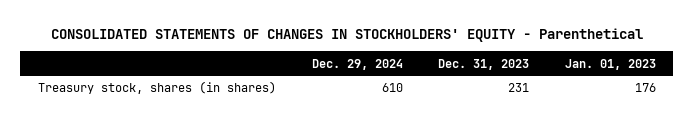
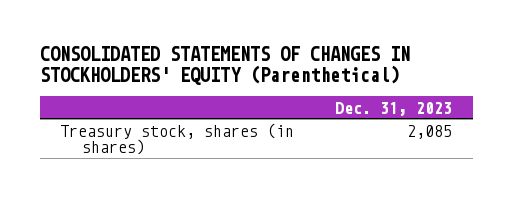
- CONSOLIDATED STATEMENTS OF CHANGES IN STOCKHOLDERS' EQUITY - Parenthetical
+ CONSOLIDATED STATEMENTS OF CHANGES IN STOCKHOLDERS' EQUITY (Parenthetical)
- | Dec. 29, 2024 | Dec. 31, 2023 | Jan. 01, 2023
+ | Dec. 31, 2023
- Treasury stock, shares (in shares) | 610 | 231 | 176
+ Treasury stock, shares (in shares) | 2,085

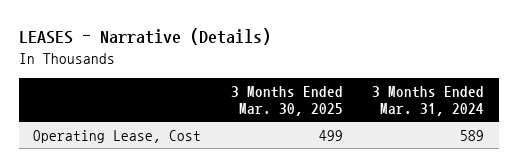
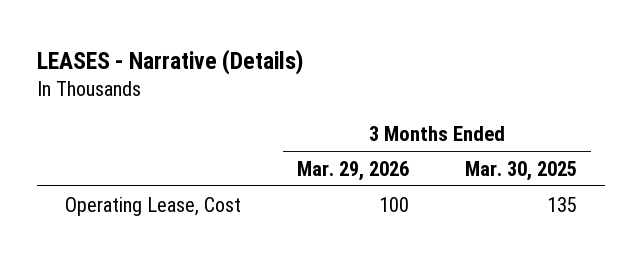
- | 3 Months Ended Mar. 30, 2025 | 3 Months Ended Mar. 31, 2024
+ | 3 Months Ended Mar. 29, 2026 | 3 Months Ended Mar. 30, 2025
- Operating Lease, Cost | 499 | 589
+ Operating Lease, Cost | 100 | 135

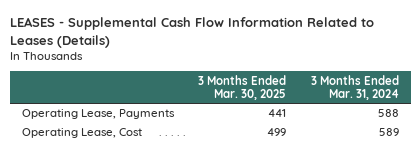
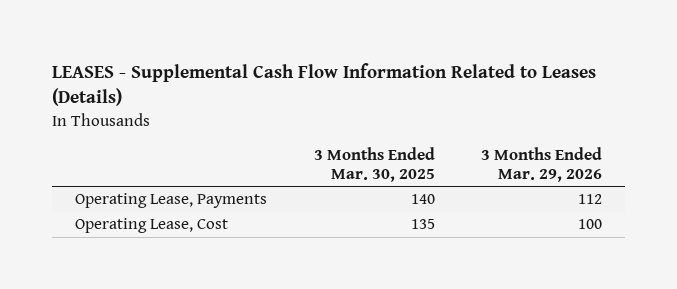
- | 3 Months Ended Mar. 30, 2025 | 3 Months Ended Mar. 31, 2024
+ | 3 Months Ended Mar. 30, 2025 | 3 Months Ended Mar. 29, 2026
- Operating Lease, Payments | 441 | 588
- Operating Lease, Cost | 499 | 589
+ Operating Lease, Payments | 140 | 112
+ Operating Lease, Cost | 135 | 100

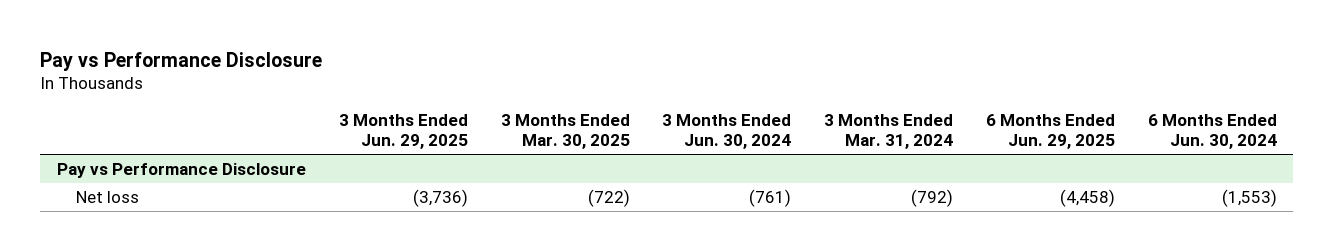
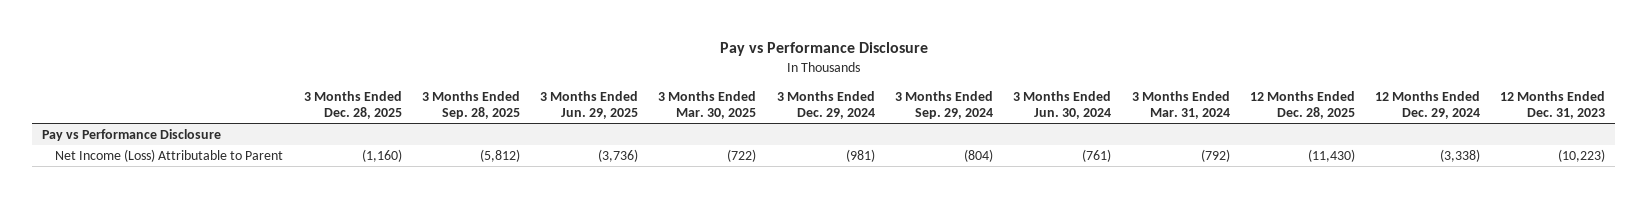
- | 3 Months Ended Jun. 29, 2025 | 3 Months Ended Mar. 30, 2025 | 3 Months Ended Jun. 30, 2024 | 3 Months Ended Mar. 31, 2024 | 6 Months Ended Jun. 29, 2025 | 6 Months Ended Jun. 30, 2024
+ | 3 Months Ended Dec. 28, 2025 | 3 Months Ended Sep. 28, 2025 | 3 Months Ended Jun. 29, 2025 | 3 Months Ended Mar. 30, 2025 | 3 Months Ended Dec. 29, 2024 | 3 Months Ended Sep. 29, 2024 | 3 Months Ended Jun. 30, 2024 | 3 Months Ended Mar. 31, 2024 | 12 Months Ended Dec. 28, 2025 | 12 Months Ended Dec. 29, 2024 | 12 Months Ended Dec. 31, 2023
- Net loss | (3,736) | (722) | (761) | (792) | (4,458) | (1,553)
+ Net Income (Loss) Attributable to Parent | (1,160) | (5,812) | (3,736) | (722) | (981) | (804) | (761) | (792) | (11,430) | (3,338) | (10,223)

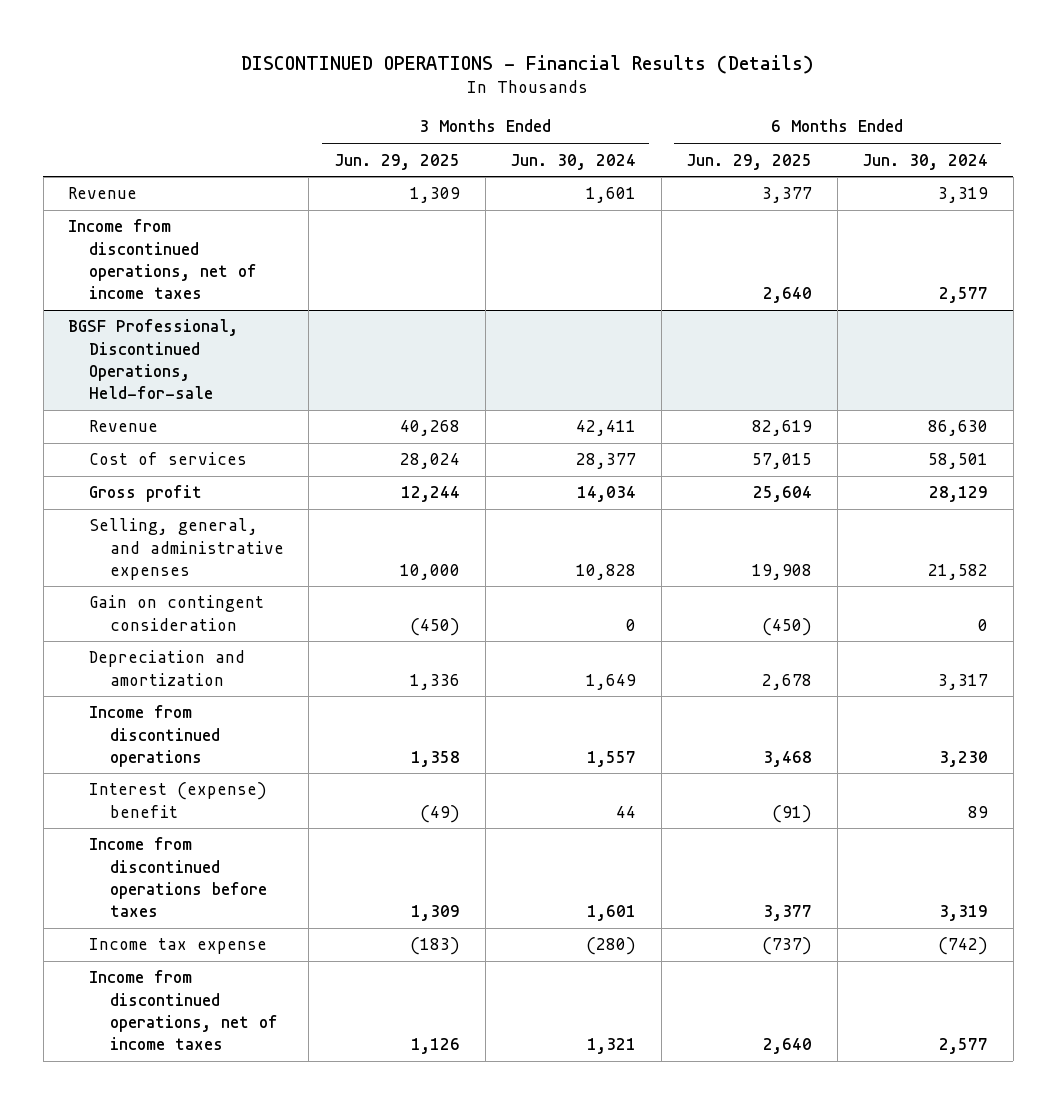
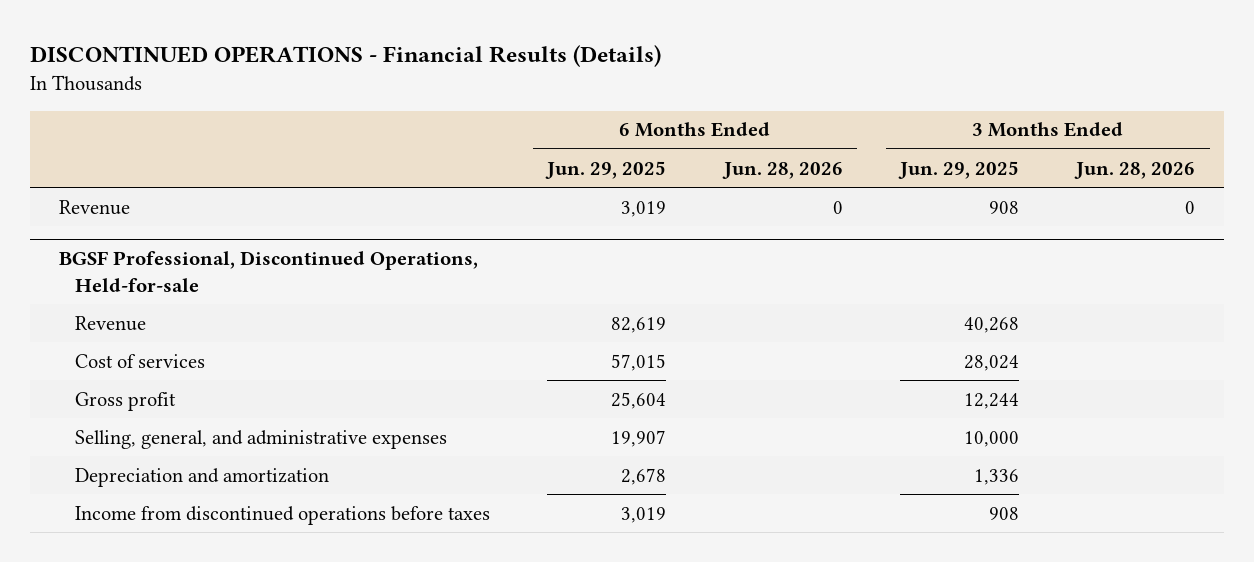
- | 3 Months Ended Jun. 29, 2025 | 3 Months Ended Jun. 30, 2024 | 6 Months Ended Jun. 29, 2025 | 6 Months Ended Jun. 30, 2024
+ | 6 Months Ended Jun. 29, 2025 | 6 Months Ended Jun. 28, 2026 | 3 Months Ended Jun. 29, 2025 | 3 Months Ended Jun. 28, 2026
- Revenue | 1,309 | 1,601 | 3,377 | 3,319
- Income from discontinued operations, net of income taxes | | | 2,640 | 2,577
+ Revenue | 3,019 | 0 | 908 | 0
@ BGSF Professional, Discontinued Operations, Held-for-sale
- Selling, general, and administrative expenses | 10,000 | 10,828 | 19,908 | 21,582
- Gain on contingent consideration | (450) | 0 | (450) | 0
+ Selling, general, and administrative expenses | 19,907 | | 10,000 |
- Income from discontinued operations | 1,358 | 1,557 | 3,468 | 3,230
- Interest (expense) benefit | (49) | 44 | (91) | 89
- Income from discontinued operations before taxes | 1,309 | 1,601 | 3,377 | 3,319
- Income tax expense | (183) | (280) | (737) | (742)
- Income from discontinued operations, net of income taxes | 1,126 | 1,321 | 2,640 | 2,577
+ Income from discontinued operations before taxes | 3,019 | | 908 |

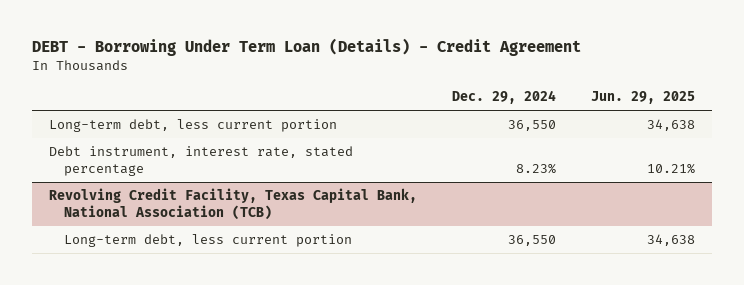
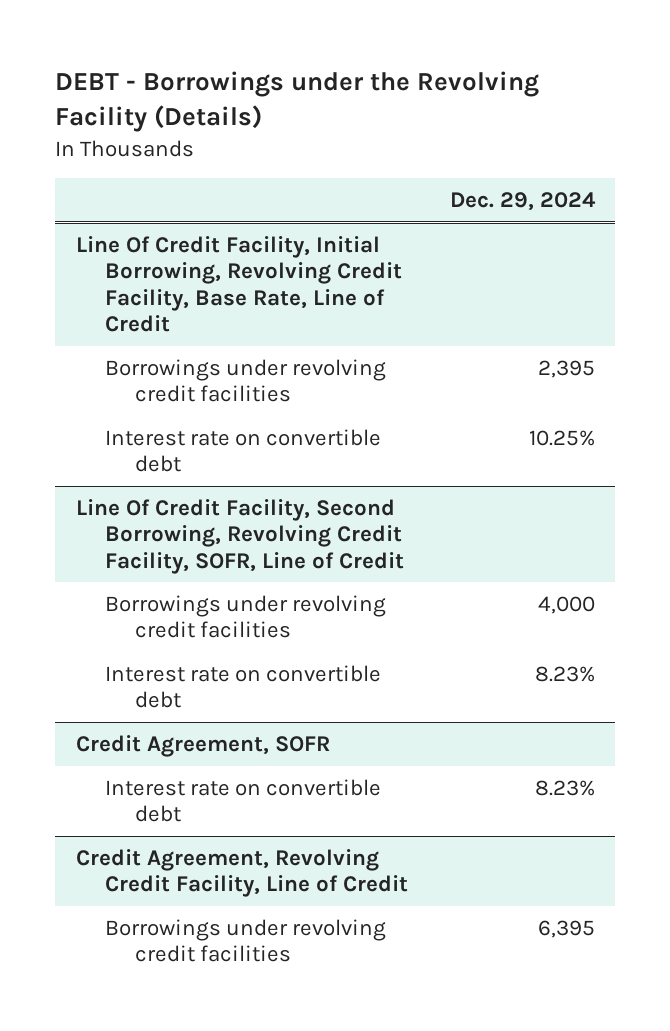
- DEBT - Borrowing Under Term Loan (Details) - Credit Agreement
+ DEBT - Borrowings under the Revolving Facility (Details)
- | Dec. 29, 2024 | Jun. 29, 2025
+ | Dec. 29, 2024
- Long-term debt, less current portion | 36,550 | 34,638
- Debt instrument, interest rate, stated percentage | 8.23% | 10.21%
- Revolving Credit Facility, Texas Capital Bank, National Association (TCB)
- Long-term debt, less current portion | 36,550 | 34,638
+ Line Of Credit Facility, Initial Borrowing, Revolving Credit Facility, Base Rate, Line of Credit
+ Borrowings under revolving credit facilities | 2,395
+ Interest rate on convertible debt | 10.25%
+ Line Of Credit Facility, Second Borrowing, Revolving Credit Facility, SOFR, Line of Credit
+ Borrowings under revolving credit facilities | 4,000
+ Interest rate on convertible debt | 8.23%
+ Credit Agreement, SOFR
+ Interest rate on convertible debt | 8.23%
+ Credit Agreement, Revolving Credit Facility, Line of Credit
+ Borrowings under revolving credit facilities | 6,395

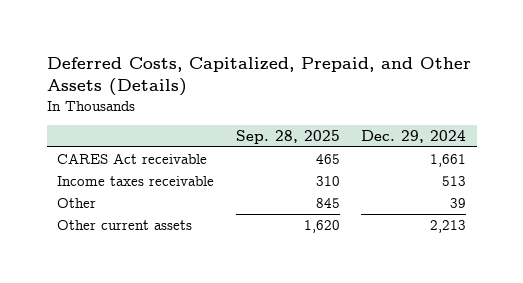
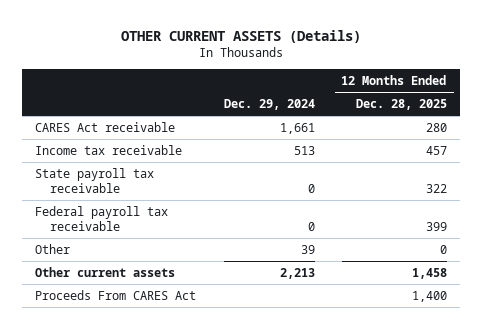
- Deferred Costs, Capitalized, Prepaid, and Other Assets (Details)
+ OTHER CURRENT ASSETS (Details)
- | Sep. 28, 2025 | Dec. 29, 2024
+ | Dec. 29, 2024 | 12 Months Ended Dec. 28, 2025
- Income taxes receivable | 310 | 513
+ Income tax receivable | 513 | 457
+ State payroll tax receivable | 0 | 322
+ Federal payroll tax receivable | 0 | 399
+ Proceeds From CARES Act | | 1,400

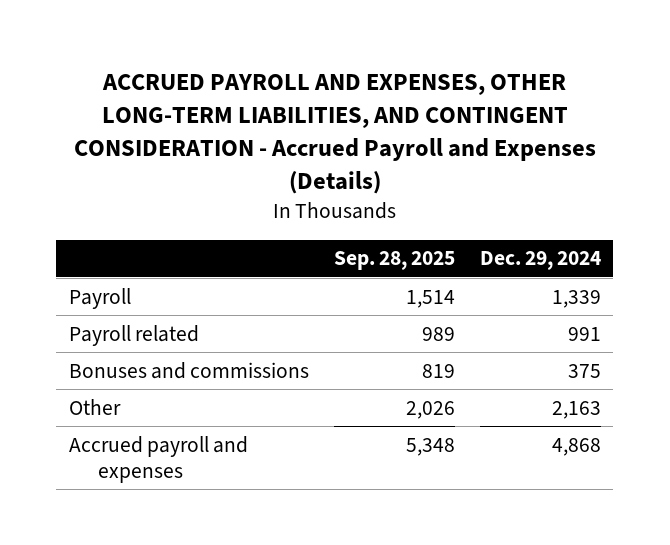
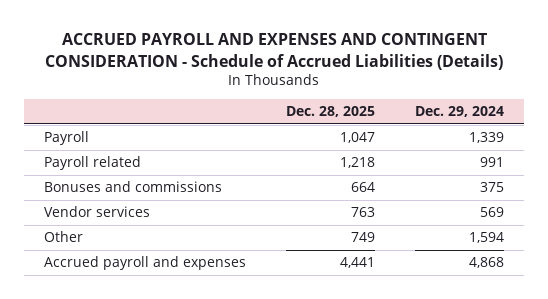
- ACCRUED PAYROLL AND EXPENSES, OTHER LONG-TERM LIABILITIES, AND CONTINGENT CONSIDERATION - Accrued Payroll and Expenses (Details)
+ ACCRUED PAYROLL AND EXPENSES AND CONTINGENT CONSIDERATION - Schedule of Accrued Liabilities (Details)
- | Sep. 28, 2025 | Dec. 29, 2024
+ | Dec. 28, 2025 | Dec. 29, 2024
- Other | 2,026 | 2,163
+ Vendor services | 763 | 569
+ Other | 749 | 1,594

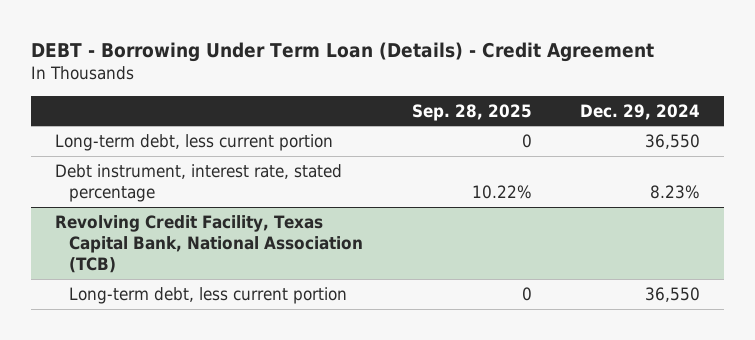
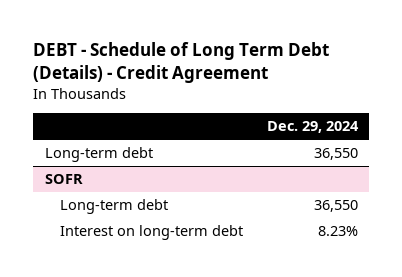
- DEBT - Borrowing Under Term Loan (Details) - Credit Agreement
+ DEBT - Schedule of Long Term Debt (Details) - Credit Agreement
- | Sep. 28, 2025 | Dec. 29, 2024
+ | Dec. 29, 2024
- Long-term debt, less current portion | 0 | 36,550
- Debt instrument, interest rate, stated percentage | 10.22% | 8.23%
- Revolving Credit Facility, Texas Capital Bank, National Association (TCB)
- Long-term debt, less current portion | 0 | 36,550
+ Long-term debt | 36,550
+ SOFR
+ Long-term debt | 36,550
+ Interest on long-term debt | 8.23%

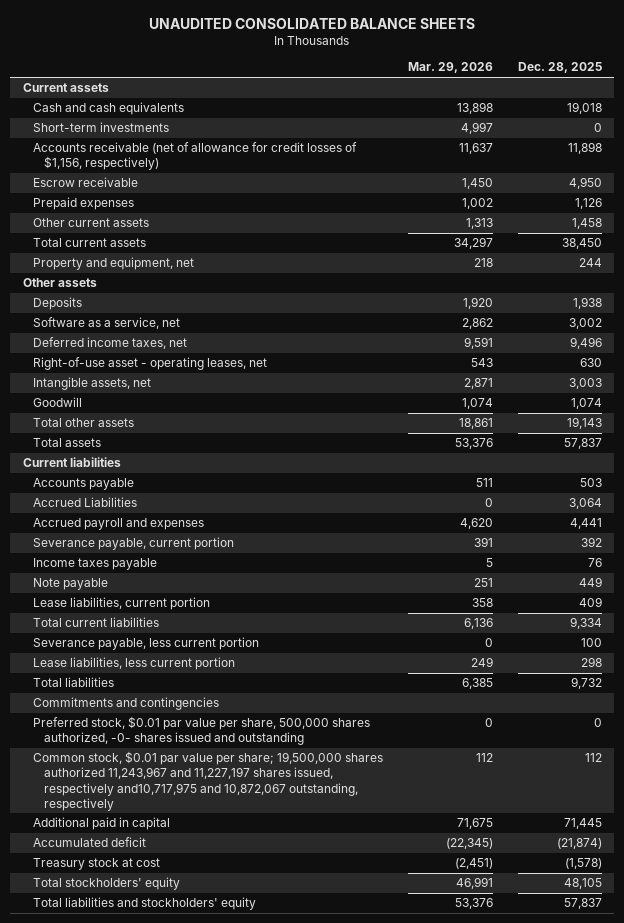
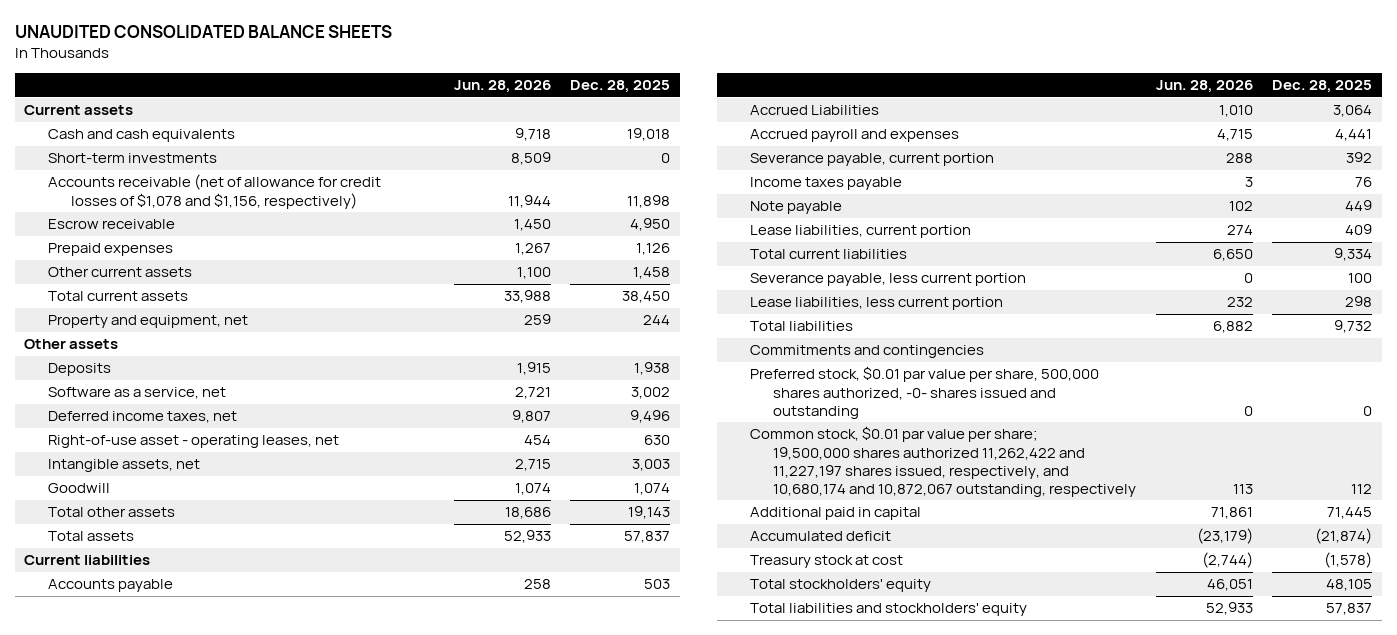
- | Mar. 29, 2026 | Dec. 28, 2025
+ | Jun. 28, 2026 | Dec. 28, 2025
- Accounts receivable (net of allowance for credit losses of $1,156, respectively) | 11,637 | 11,898
+ Accounts receivable (net of allowance for credit losses of $1,078 and $1,156, respectively) | 11,944 | 11,898
- Common stock, $0.01 par value per share; 19,500,000 shares authorized 11,243,967 and 11,227,197 shares issued, respectively and10,717,975 and 10,872,067 outstanding, respectively | 112 | 112
+ Common stock, $0.01 par value per share; 19,500,000 shares authorized 11,262,422 and 11,227,197 shares issued, respectively, and 10,680,174 and 10,872,067 outstanding, respectively | 113 | 112

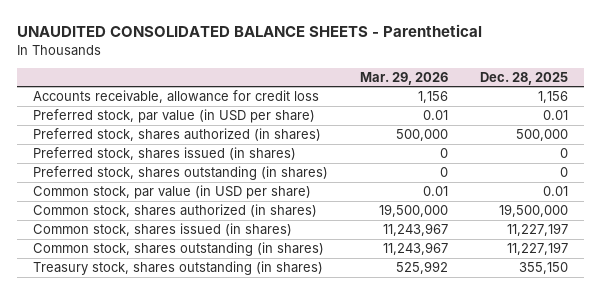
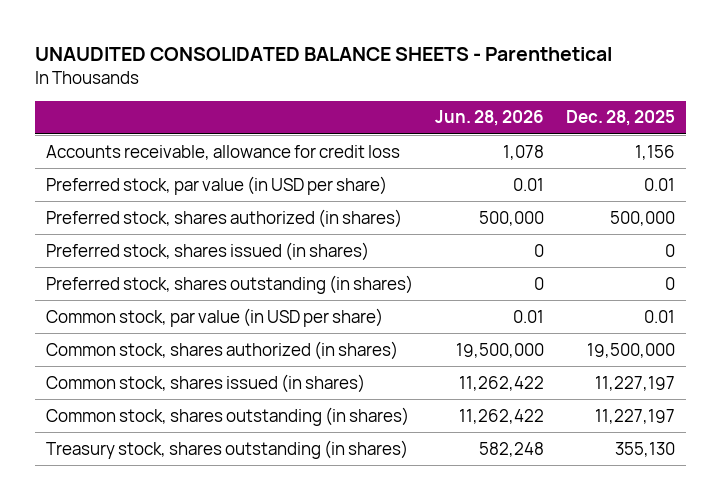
- | Mar. 29, 2026 | Dec. 28, 2025
+ | Jun. 28, 2026 | Dec. 28, 2025
- Treasury stock, shares outstanding (in shares) | 525,992 | 355,150
+ Treasury stock, shares outstanding (in shares) | 582,248 | 355,130

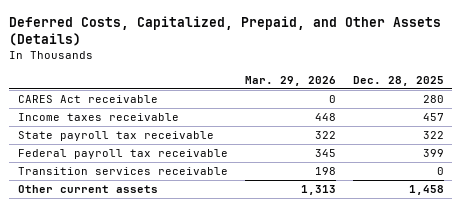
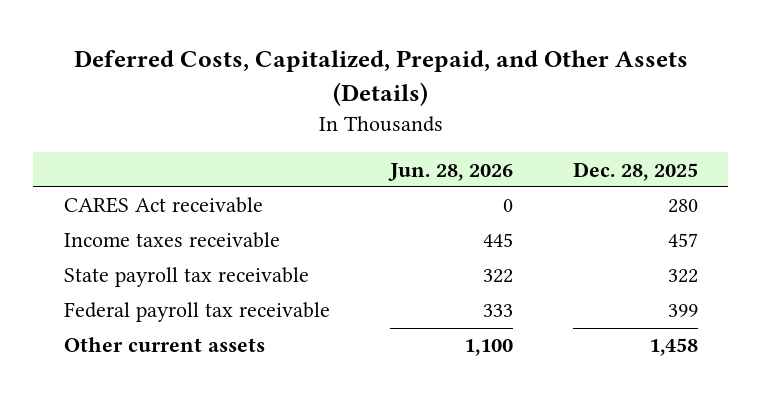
- | Mar. 29, 2026 | Dec. 28, 2025
+ | Jun. 28, 2026 | Dec. 28, 2025
- Transition services receivable | 198 | 0

